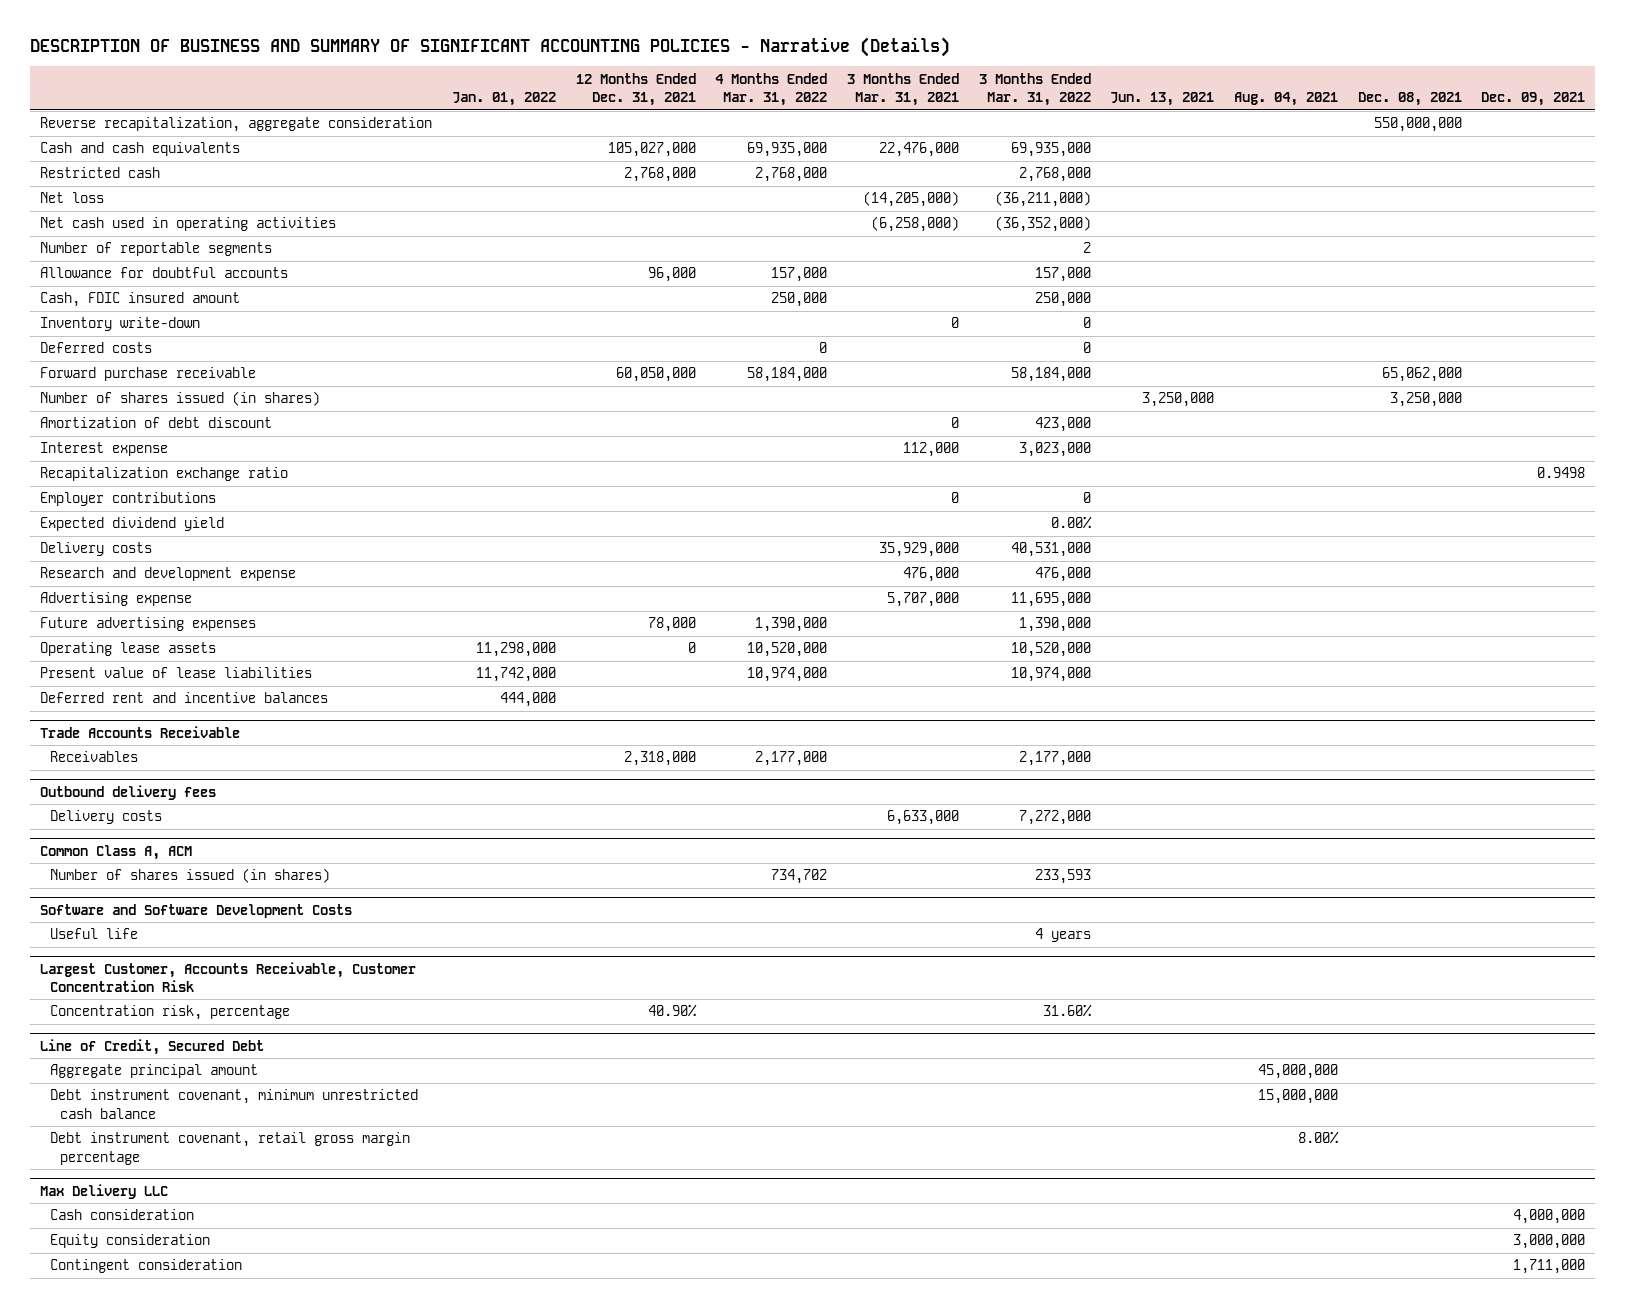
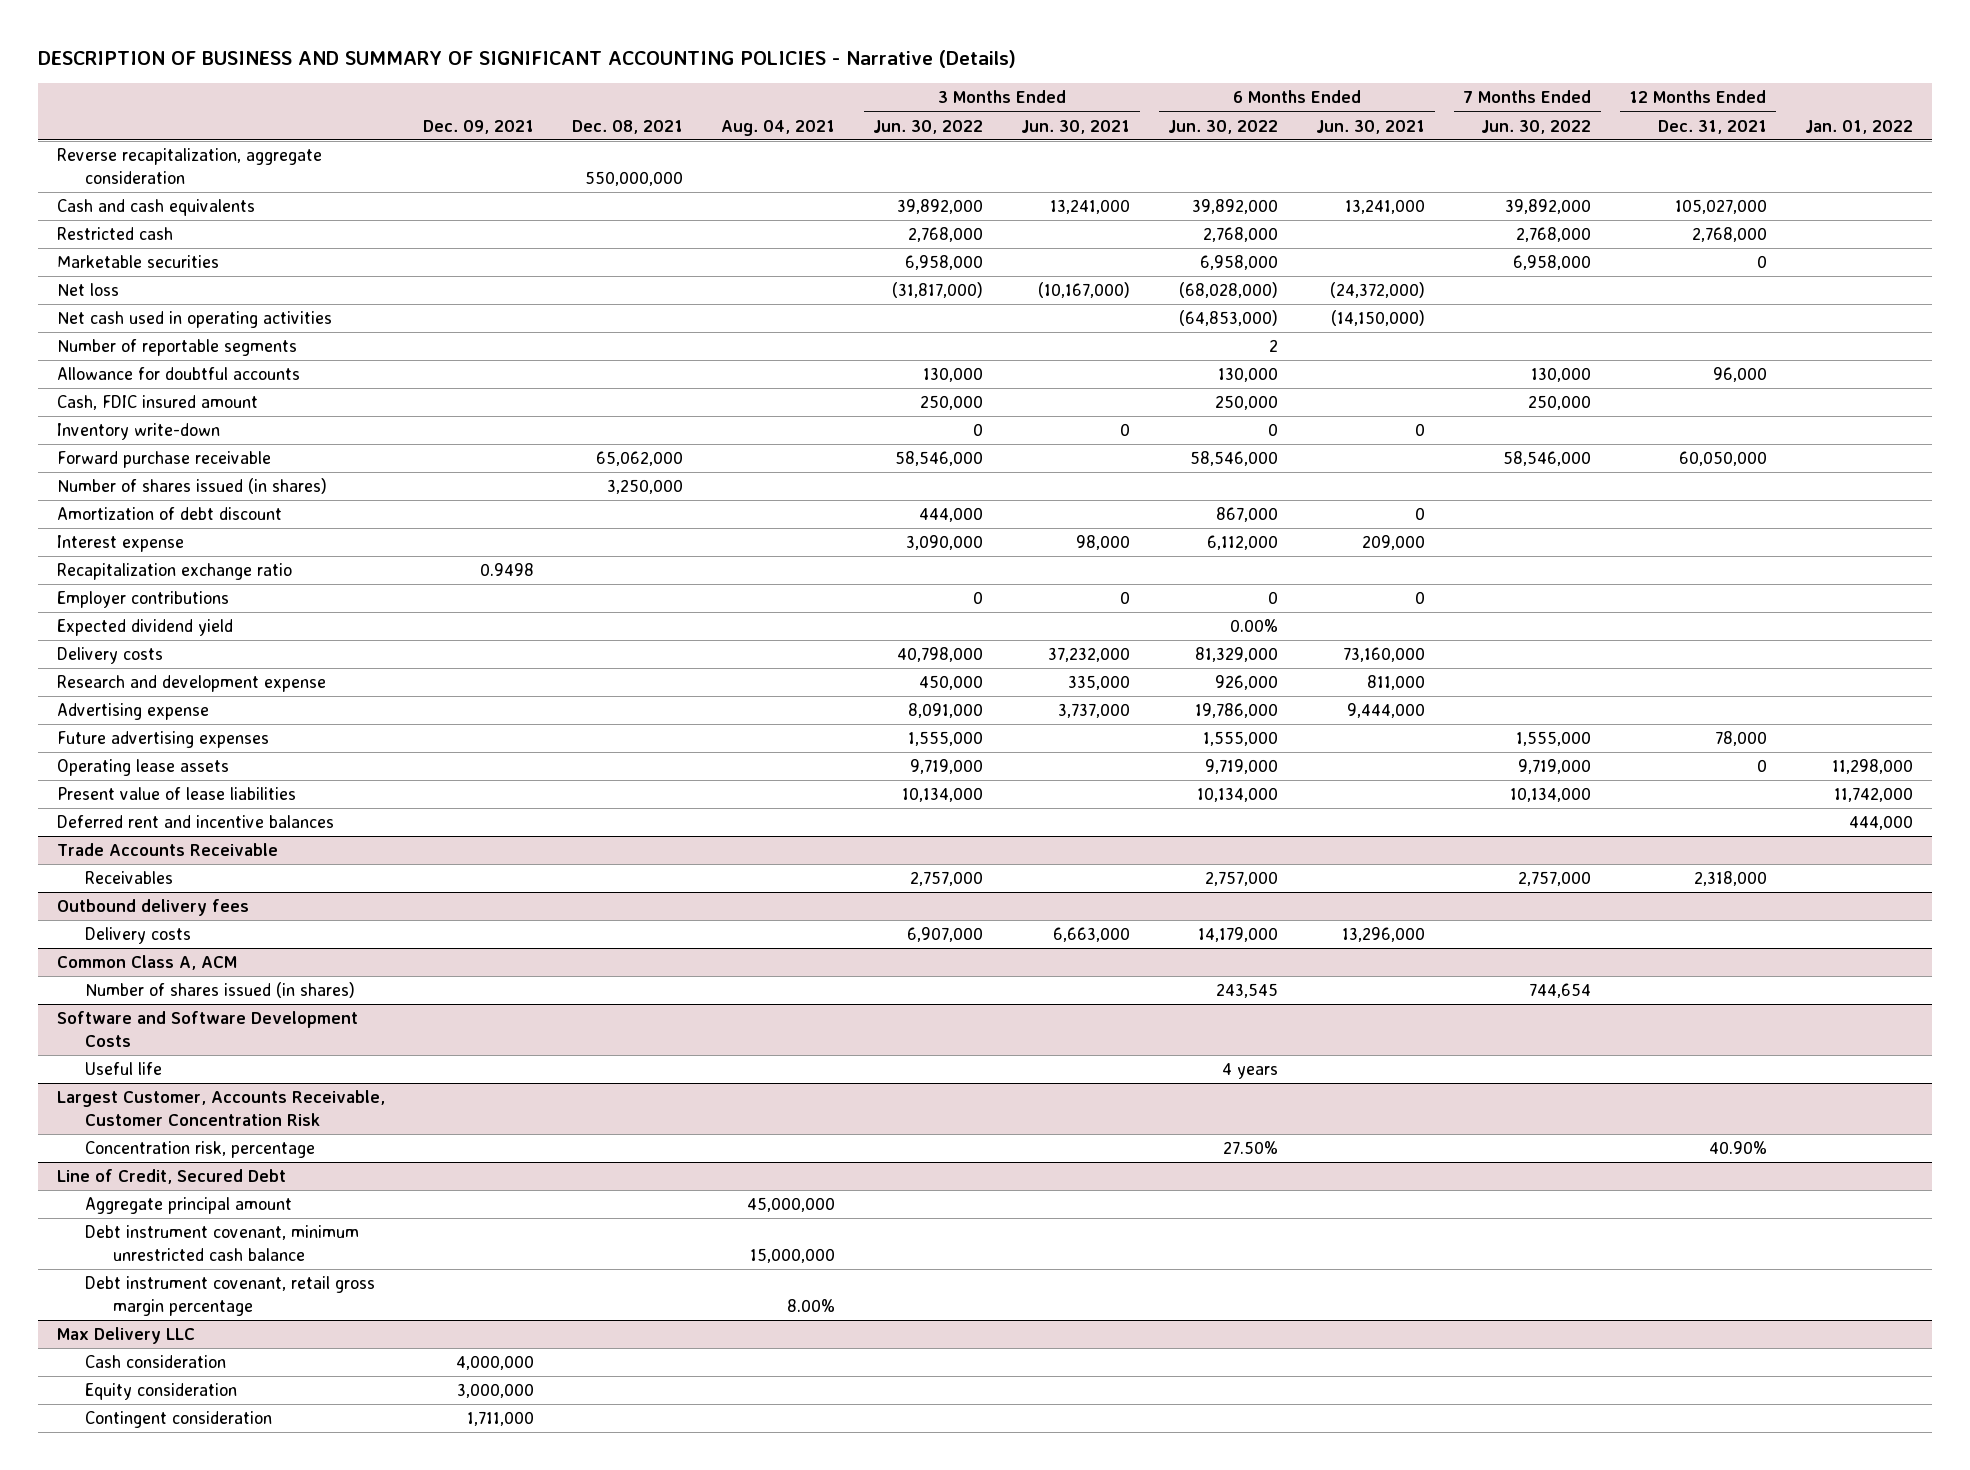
- | Jan. 01, 2022 | 12 Months Ended Dec. 31, 2021 | 4 Months Ended Mar. 31, 2022 | 3 Months Ended Mar. 31, 2021 | 3 Months Ended Mar. 31, 2022 | Jun. 13, 2021 | Aug. 04, 2021 | Dec. 08, 2021 | Dec. 09, 2021
+ | Dec. 09, 2021 | Dec. 08, 2021 | Aug. 04, 2021 | 3 Months Ended Jun. 30, 2022 | 3 Months Ended Jun. 30, 2021 | 6 Months Ended Jun. 30, 2022 | 6 Months Ended Jun. 30, 2021 | 7 Months Ended Jun. 30, 2022 | 12 Months Ended Dec. 31, 2021 | Jan. 01, 2022
+ Marketable securities | | | | 6,958,000 | | 6,958,000 | | 6,958,000 | 0 |
- Deferred costs | | | 0 | | 0 | | | |

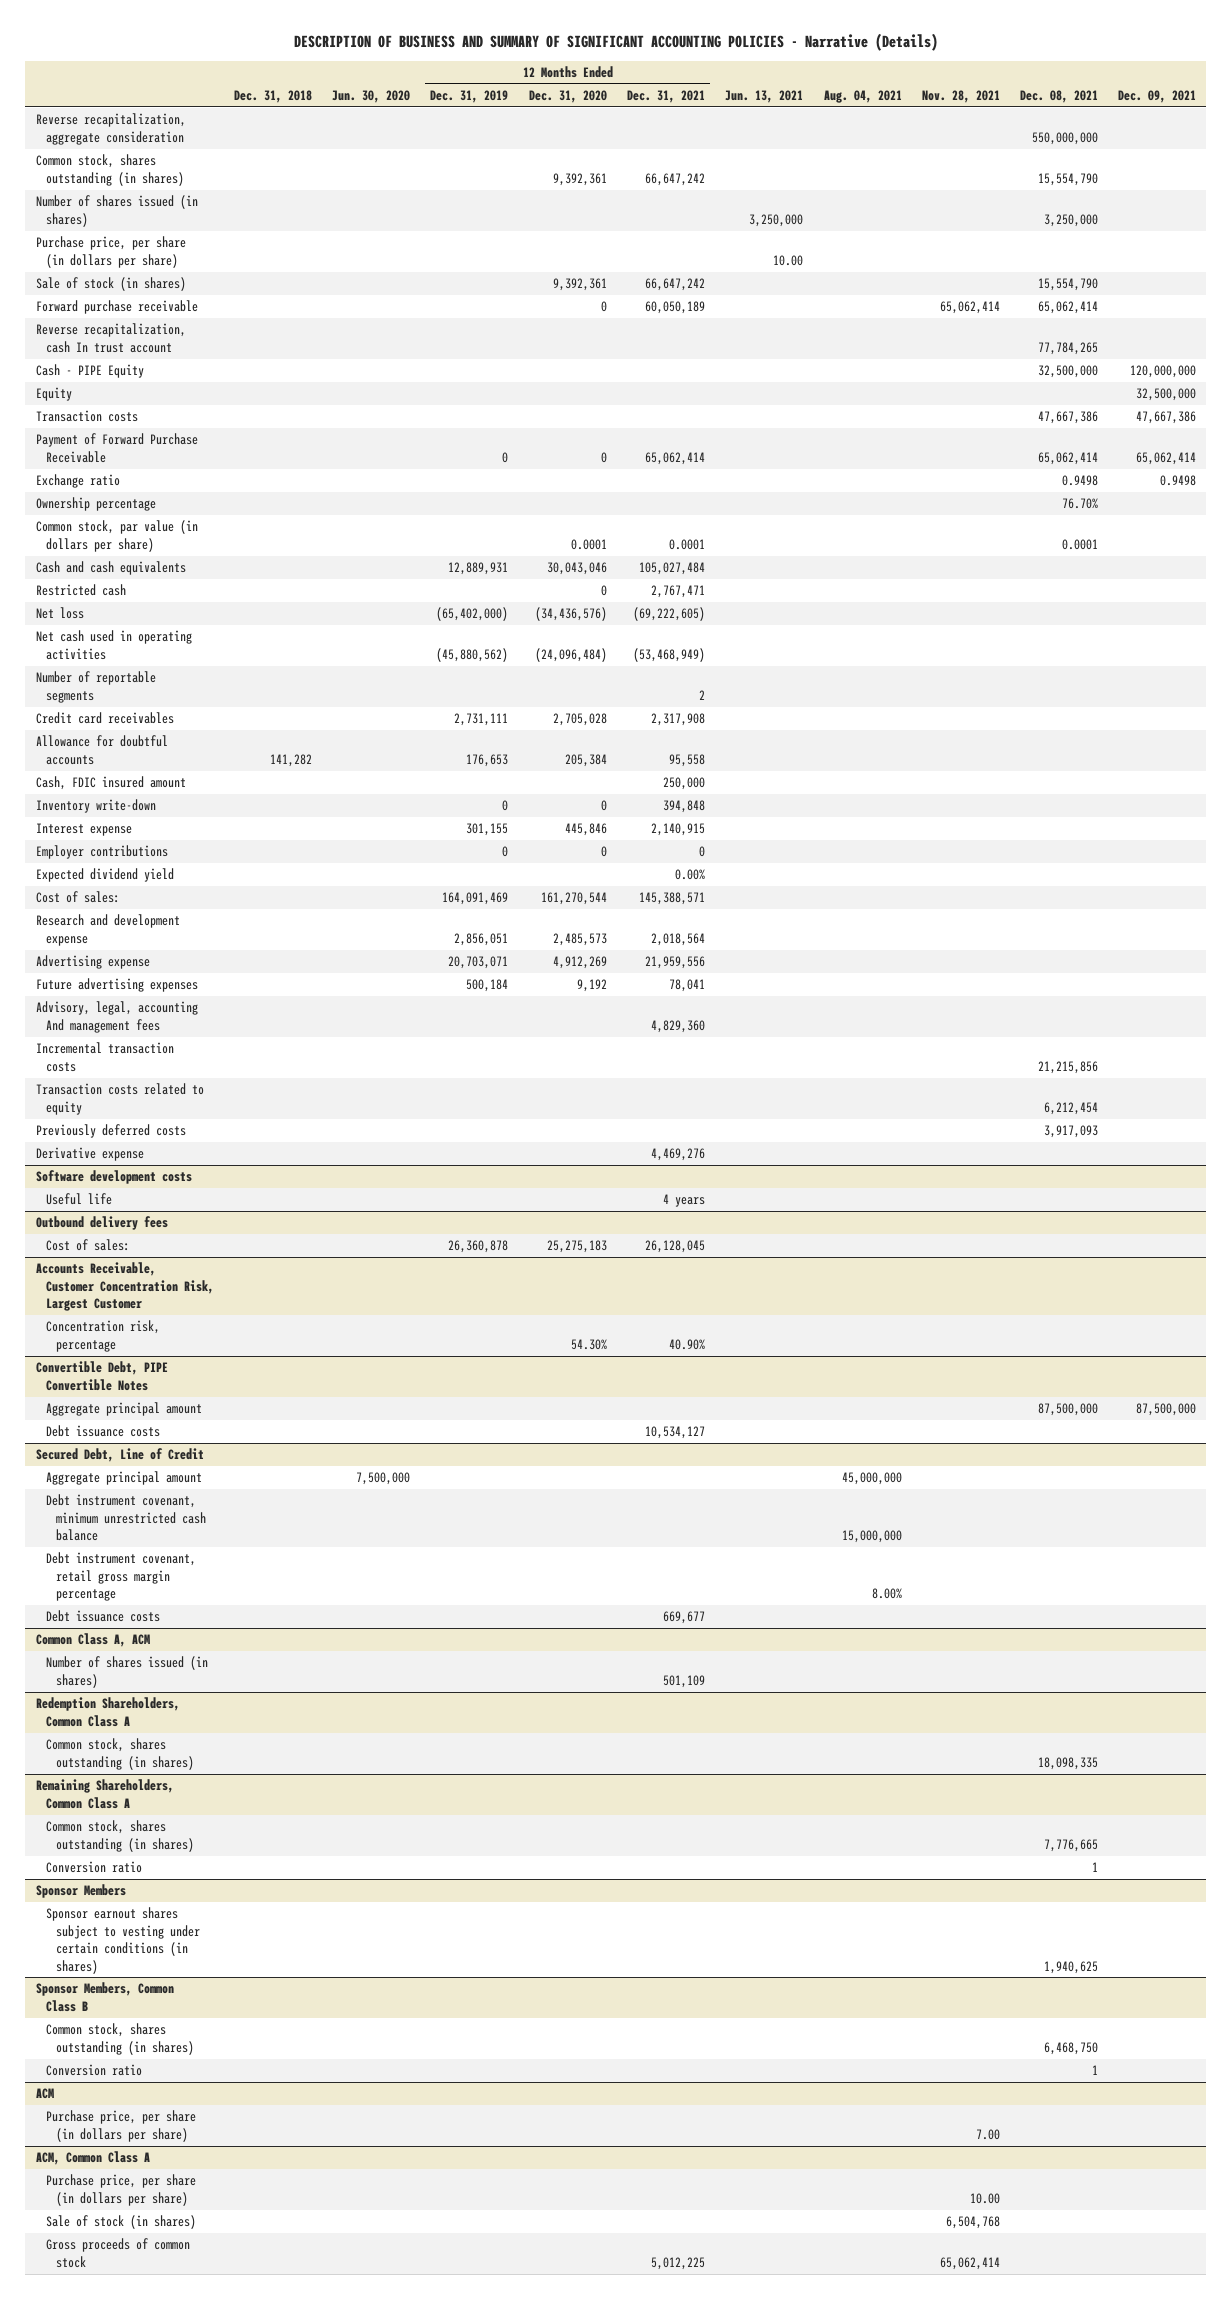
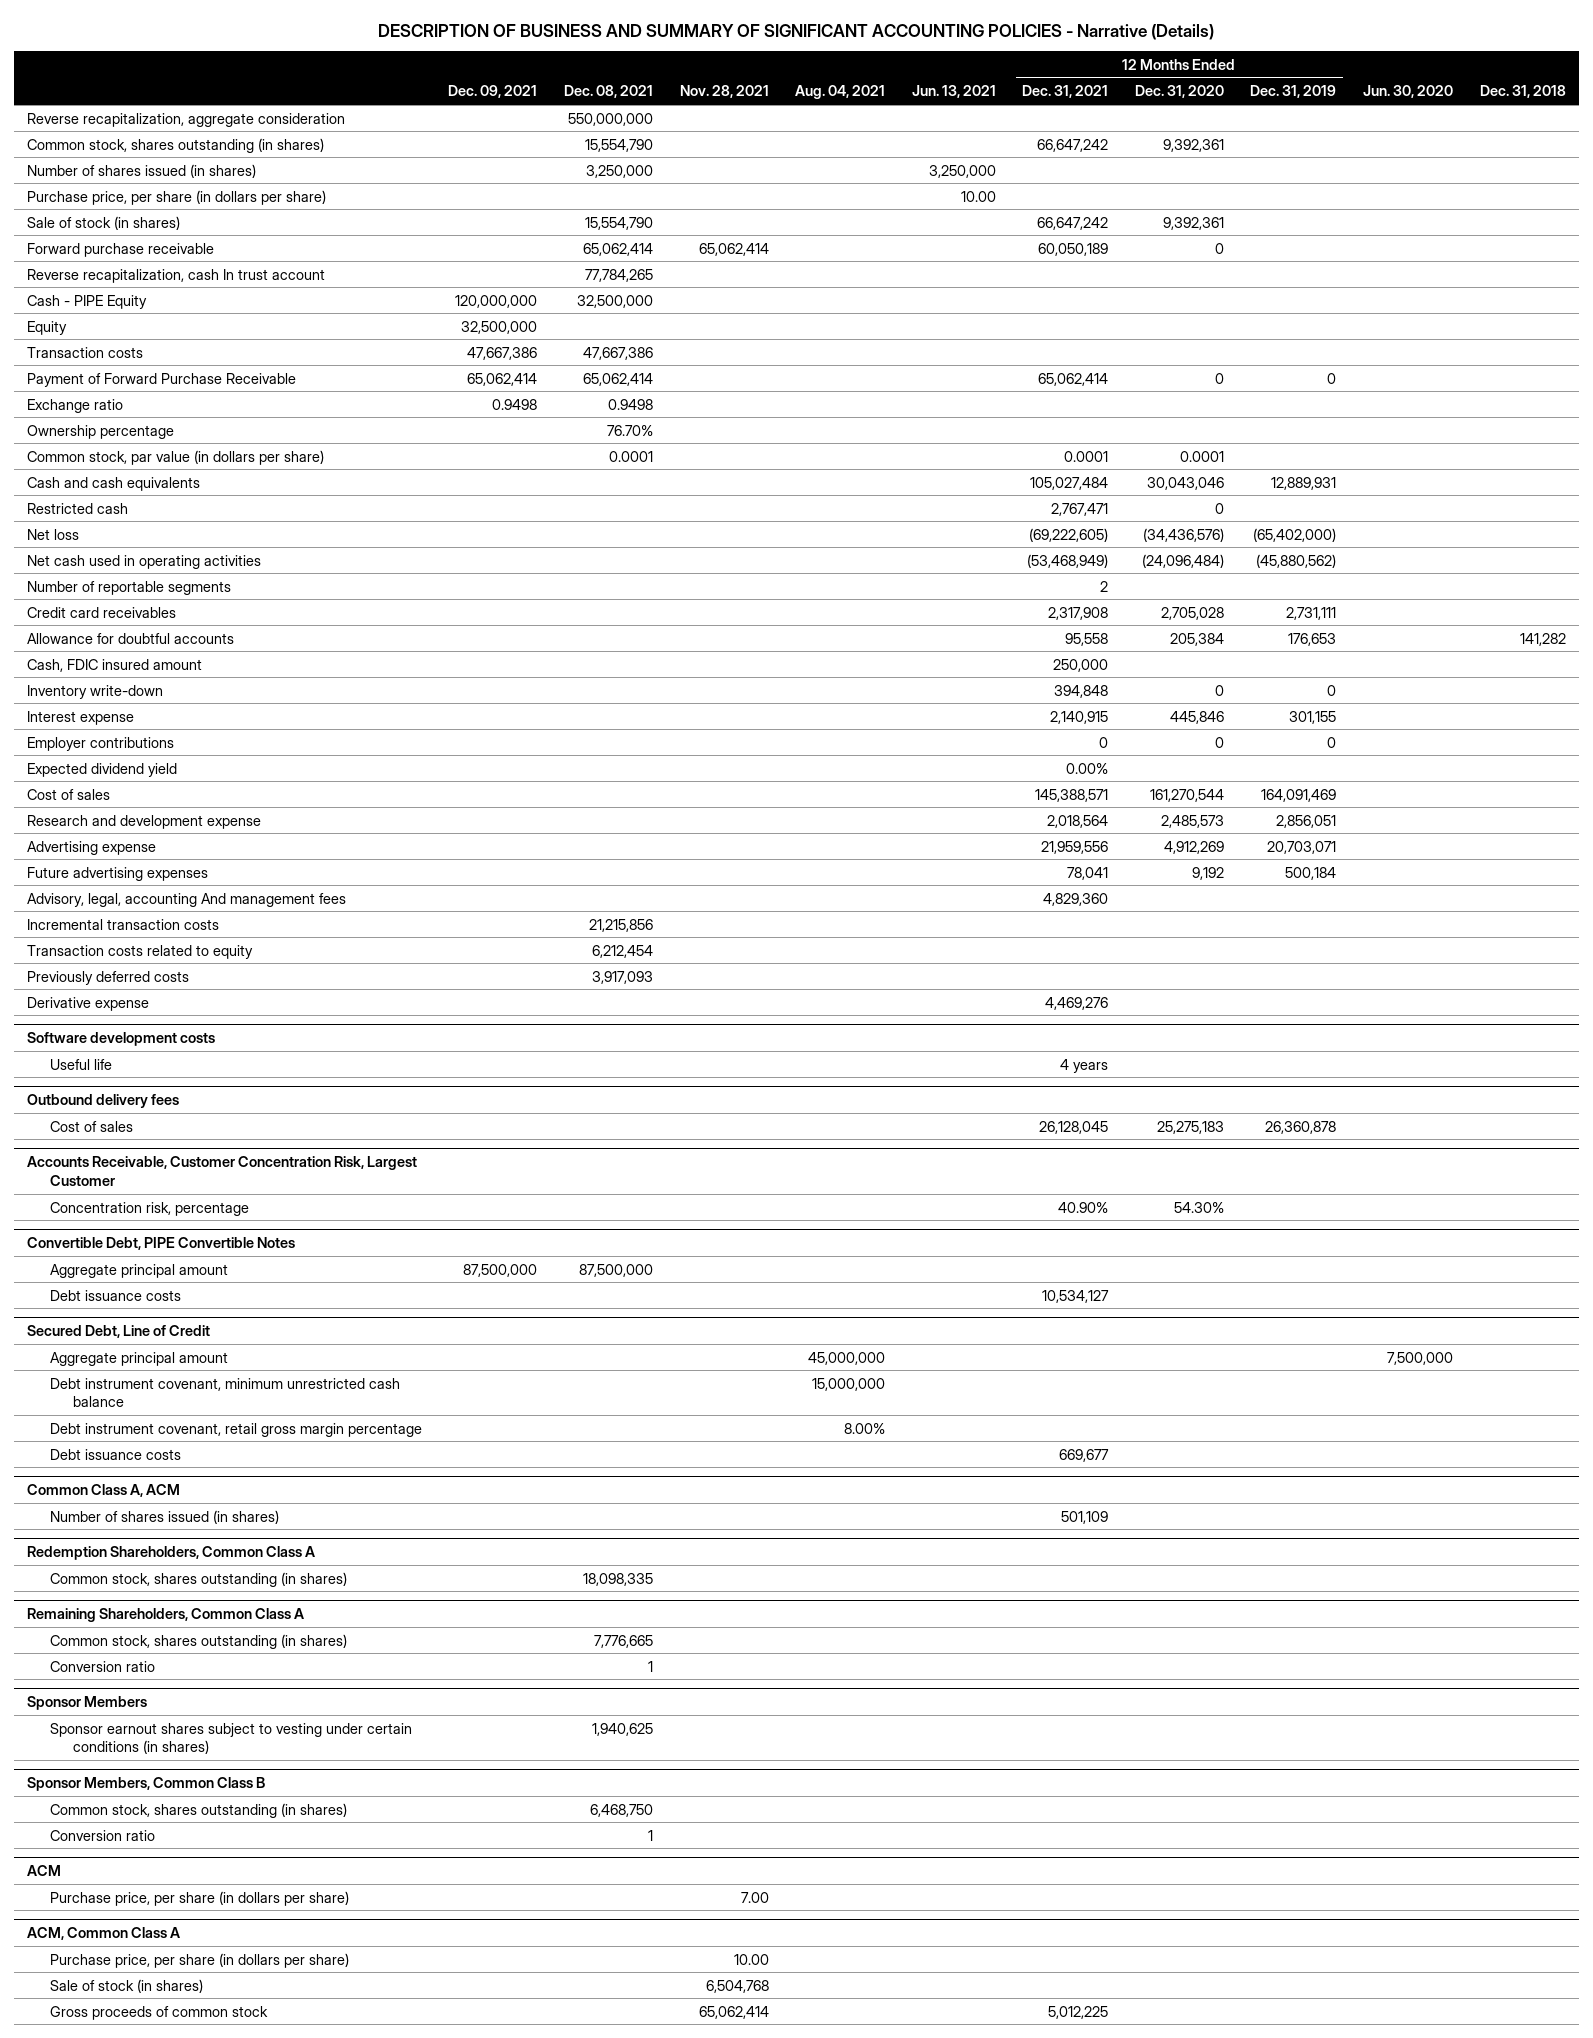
- | Dec. 31, 2018 | Jun. 30, 2020 | 12 Months Ended Dec. 31, 2019 | 12 Months Ended Dec. 31, 2020 | 12 Months Ended Dec. 31, 2021 | Jun. 13, 2021 | Aug. 04, 2021 | Nov. 28, 2021 | Dec. 08, 2021 | Dec. 09, 2021
+ | Dec. 09, 2021 | Dec. 08, 2021 | Nov. 28, 2021 | Aug. 04, 2021 | Jun. 13, 2021 | 12 Months Ended Dec. 31, 2021 | 12 Months Ended Dec. 31, 2020 | 12 Months Ended Dec. 31, 2019 | Jun. 30, 2020 | Dec. 31, 2018
- Cost of sales: | | | 164,091,469 | 161,270,544 | 145,388,571 | | | | |
+ Cost of sales | | | | | | 145,388,571 | 161,270,544 | 164,091,469 | |
@ Outbound delivery fees
- Cost of sales: | | | 26,360,878 | 25,275,183 | 26,128,045 | | | | |
+ Cost of sales | | | | | | 26,128,045 | 25,275,183 | 26,360,878 | |

